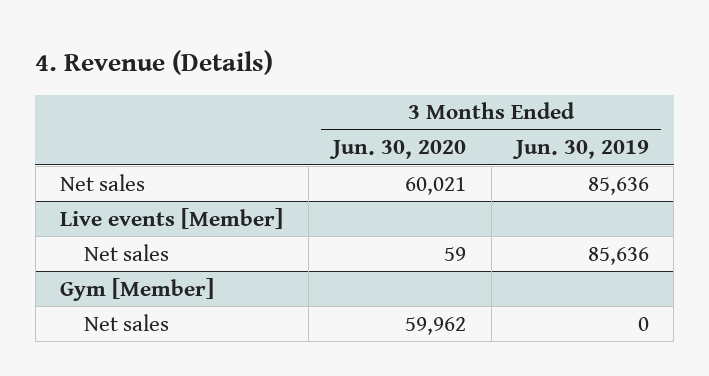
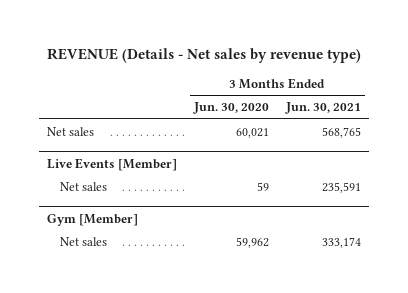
- 4. Revenue (Details)
+ REVENUE (Details - Net sales by revenue type)
- | 3 Months Ended Jun. 30, 2020 | 3 Months Ended Jun. 30, 2019
+ | 3 Months Ended Jun. 30, 2020 | 3 Months Ended Jun. 30, 2021
- Live events [Member]
+ Live Events [Member]

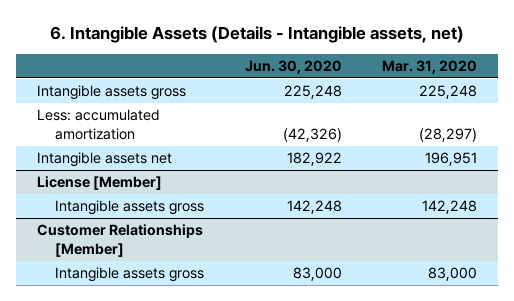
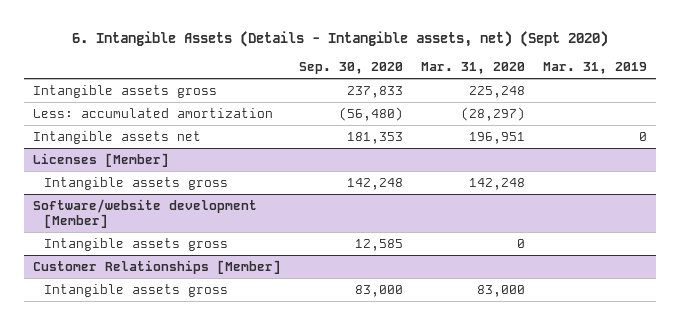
- 6. Intangible Assets (Details - Intangible assets, net)
+ 6. Intangible Assets (Details - Intangible assets, net) (Sept 2020)
- | Jun. 30, 2020 | Mar. 31, 2020
+ | Sep. 30, 2020 | Mar. 31, 2020 | Mar. 31, 2019
- License [Member]
+ Licenses [Member]
+ Software/website development [Member]
+ Intangible assets gross | 12,585 | 0 |

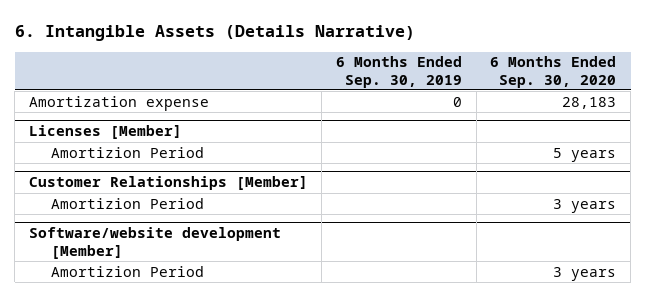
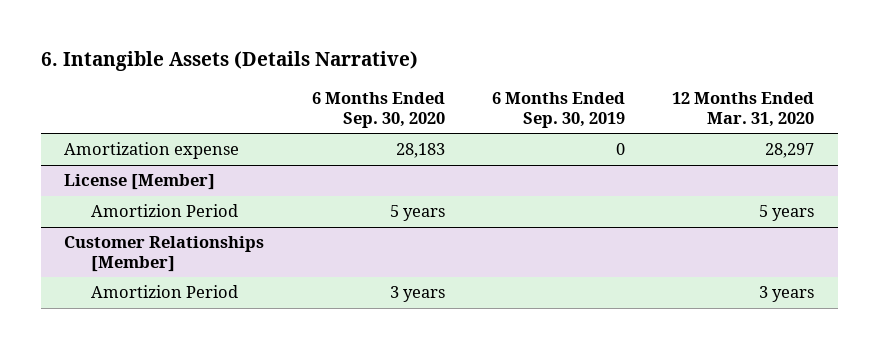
- | 6 Months Ended Sep. 30, 2019 | 6 Months Ended Sep. 30, 2020
+ | 6 Months Ended Sep. 30, 2020 | 6 Months Ended Sep. 30, 2019 | 12 Months Ended Mar. 31, 2020
- Licenses [Member]
+ License [Member]
- Software/website development [Member]
- Amortizion Period | | 3 years

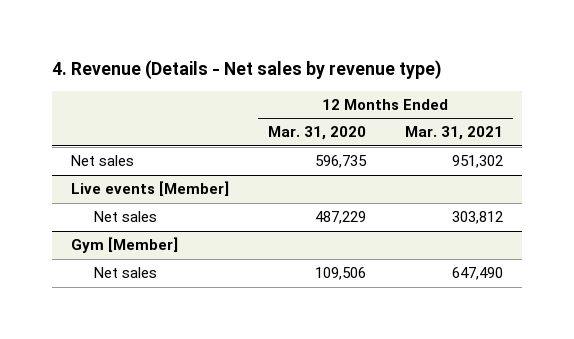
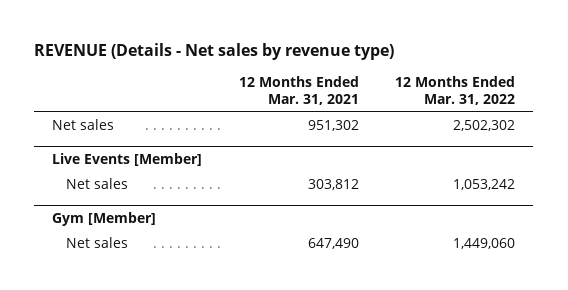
- 4. Revenue (Details - Net sales by revenue type)
+ REVENUE (Details - Net sales by revenue type)
- | 12 Months Ended Mar. 31, 2020 | 12 Months Ended Mar. 31, 2021
+ | 12 Months Ended Mar. 31, 2021 | 12 Months Ended Mar. 31, 2022
- Live events [Member]
+ Live Events [Member]

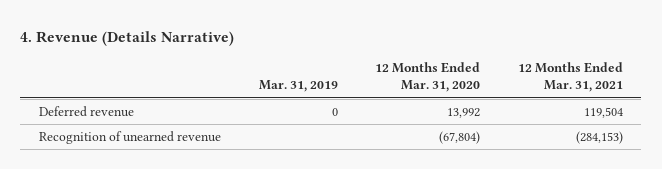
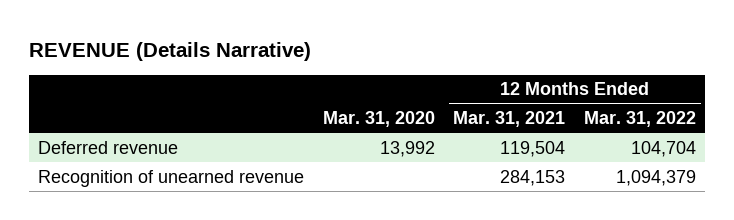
- 4. Revenue (Details Narrative)
+ REVENUE (Details Narrative)
- | Mar. 31, 2019 | 12 Months Ended Mar. 31, 2020 | 12 Months Ended Mar. 31, 2021
+ | Mar. 31, 2020 | 12 Months Ended Mar. 31, 2021 | 12 Months Ended Mar. 31, 2022
- Recognition of unearned revenue | | (67,804) | (284,153)
+ Recognition of unearned revenue | | 284,153 | 1,094,379

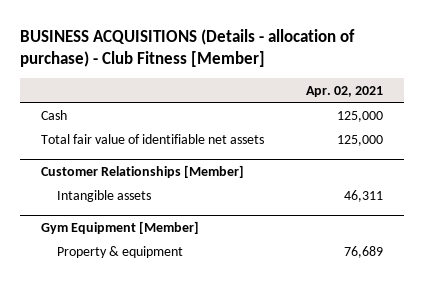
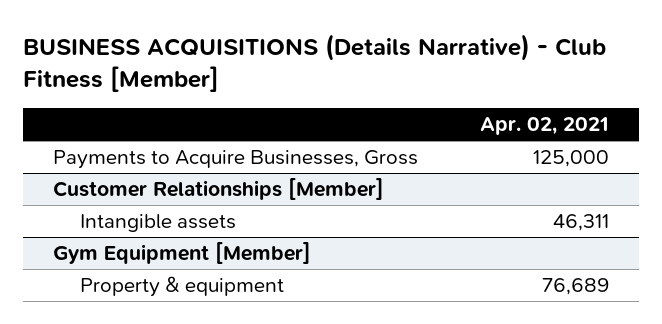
- BUSINESS ACQUISITIONS (Details - allocation of purchase) - Club Fitness [Member]
+ BUSINESS ACQUISITIONS (Details Narrative) - Club Fitness [Member]
- Cash | 125,000
- Total fair value of identifiable net assets | 125,000
+ Payments to Acquire Businesses, Gross | 125,000

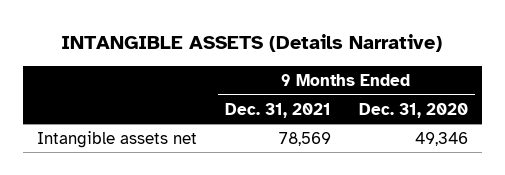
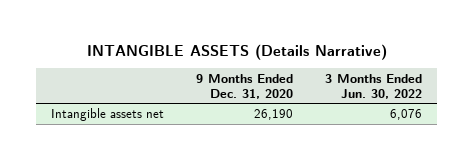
- | 9 Months Ended Dec. 31, 2021 | 9 Months Ended Dec. 31, 2020
+ | 9 Months Ended Dec. 31, 2020 | 3 Months Ended Jun. 30, 2022
- Intangible assets net | 78,569 | 49,346
+ Intangible assets net | 26,190 | 6,076

